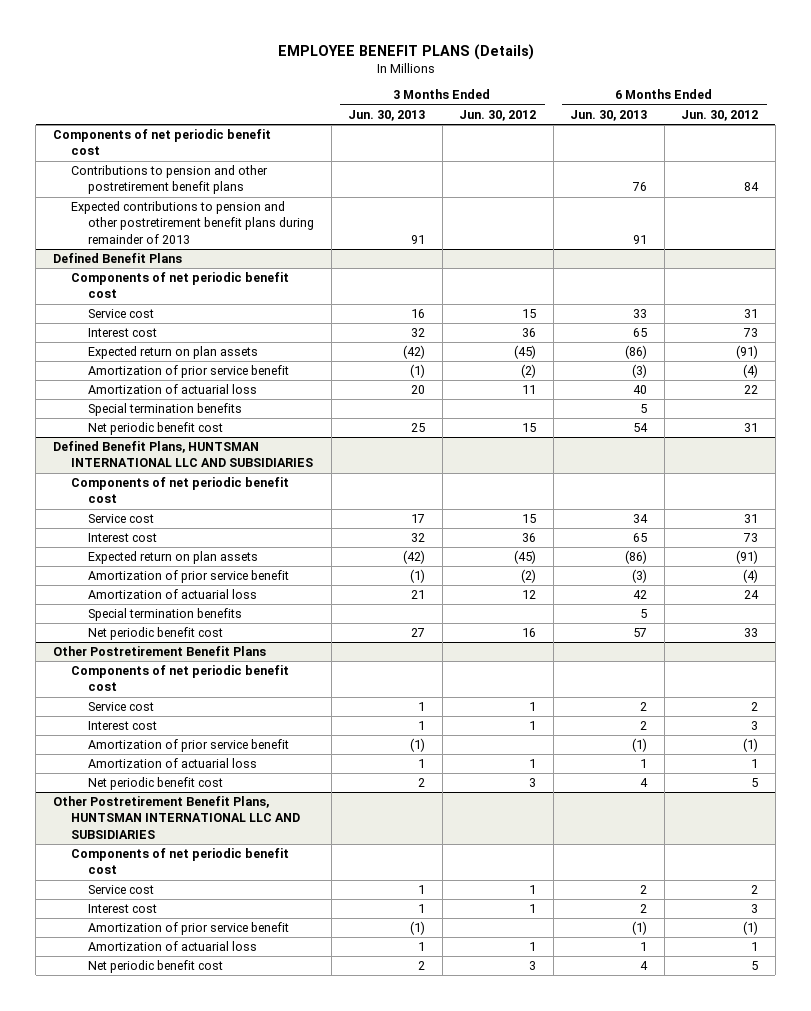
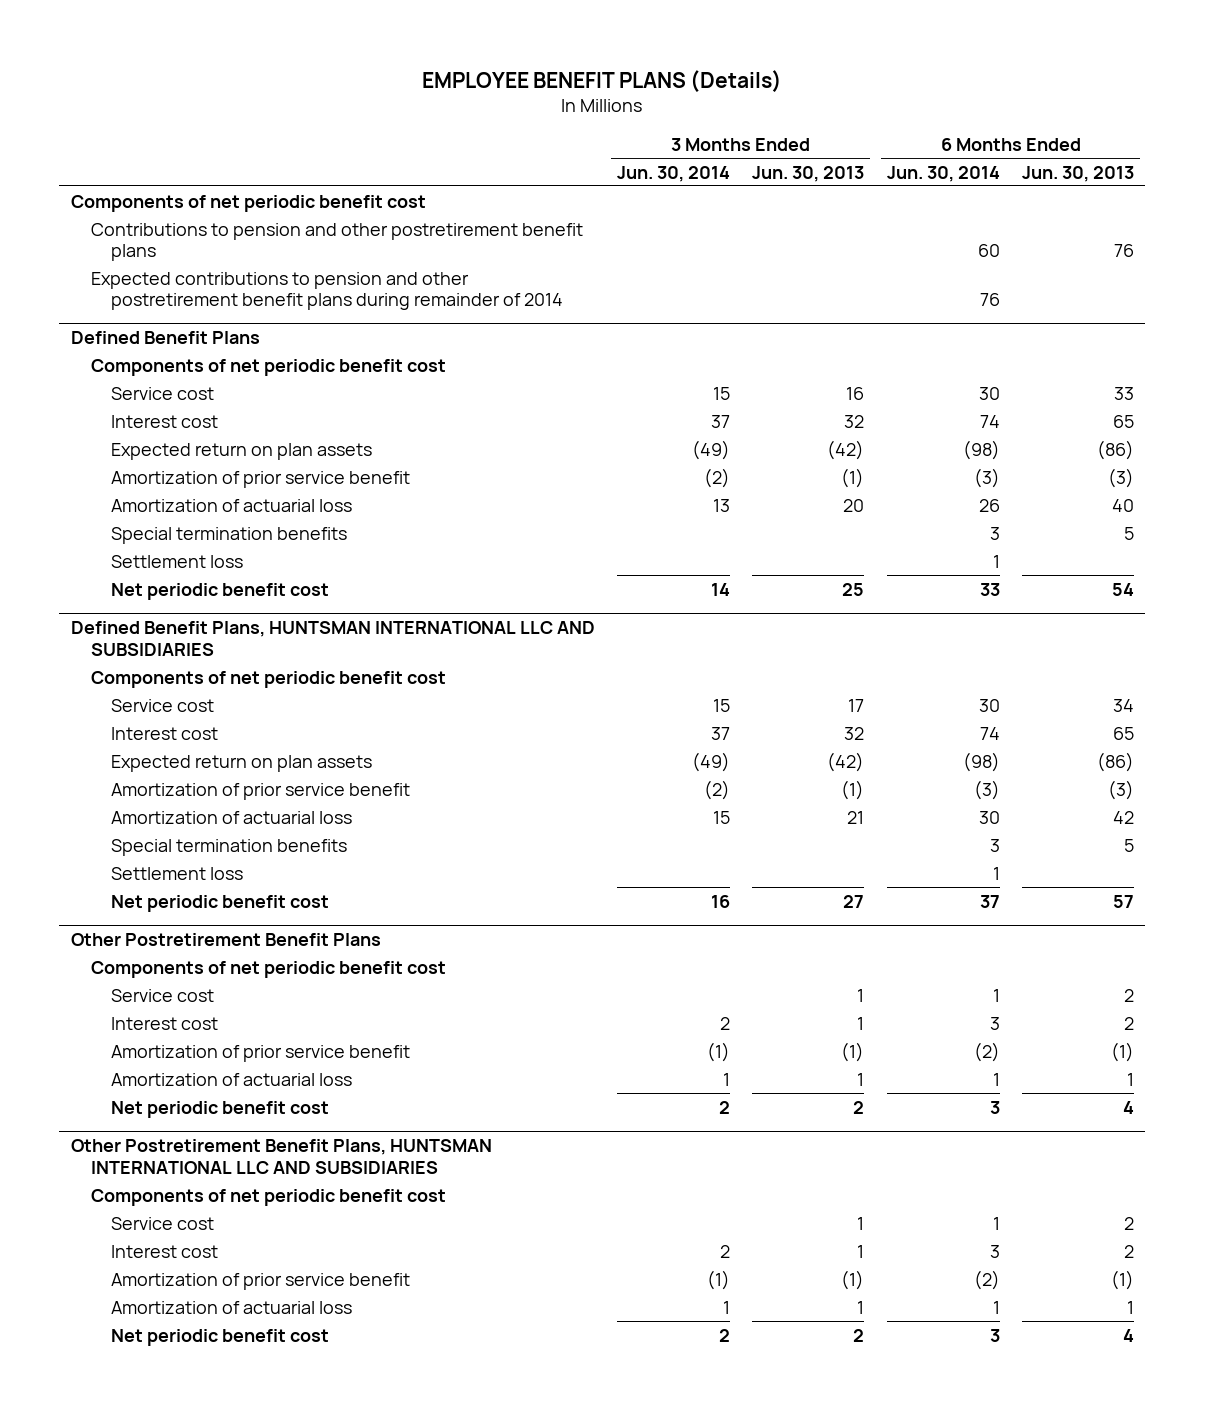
- | 3 Months Ended Jun. 30, 2013 | 3 Months Ended Jun. 30, 2012 | 6 Months Ended Jun. 30, 2013 | 6 Months Ended Jun. 30, 2012
+ | 3 Months Ended Jun. 30, 2014 | 3 Months Ended Jun. 30, 2013 | 6 Months Ended Jun. 30, 2014 | 6 Months Ended Jun. 30, 2013
- Expected contributions to pension and other postretirement benefit plans during remainder of 2013 | 91 | | 91 |
+ Expected contributions to pension and other postretirement benefit plans during remainder of 2014 | | | 76 |
@ Defined Benefit Plans
+ Settlement loss | | | 1 |
@ Defined Benefit Plans, HUNTSMAN INTERNATIONAL LLC AND SUBSIDIARIES
+ Settlement loss | | | 1 |

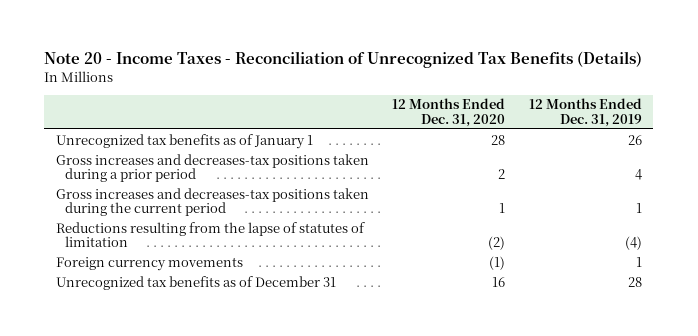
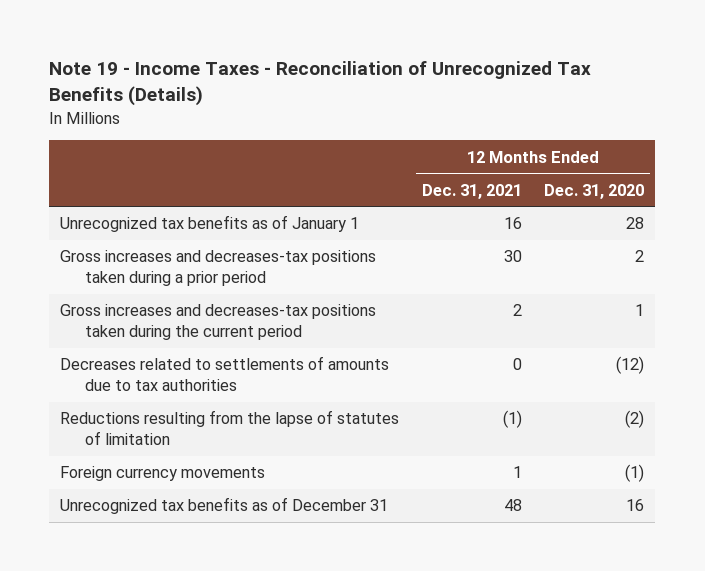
- Note 20 - Income Taxes - Reconciliation of Unrecognized Tax Benefits (Details)
+ Note 19 - Income Taxes - Reconciliation of Unrecognized Tax Benefits (Details)
- | 12 Months Ended Dec. 31, 2020 | 12 Months Ended Dec. 31, 2019
+ | 12 Months Ended Dec. 31, 2021 | 12 Months Ended Dec. 31, 2020
+ Decreases related to settlements of amounts due to tax authorities | 0 | (12)

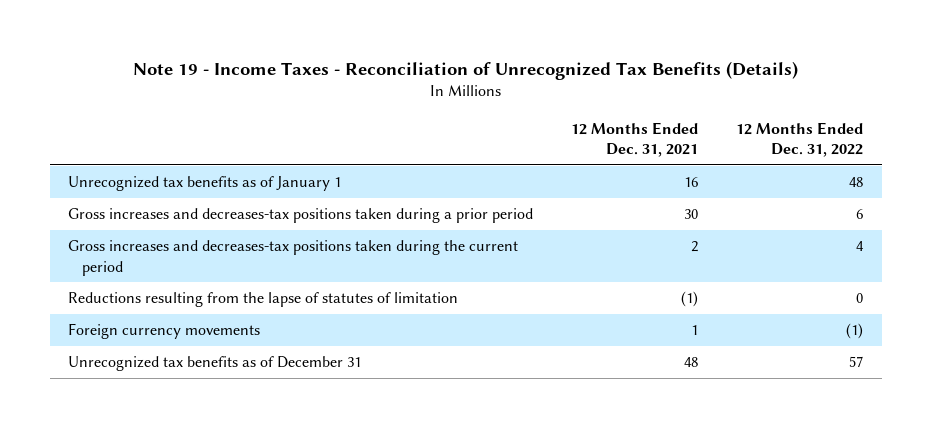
- | 12 Months Ended Dec. 31, 2021 | 12 Months Ended Dec. 31, 2020
+ | 12 Months Ended Dec. 31, 2021 | 12 Months Ended Dec. 31, 2022
- Decreases related to settlements of amounts due to tax authorities | 0 | (12)

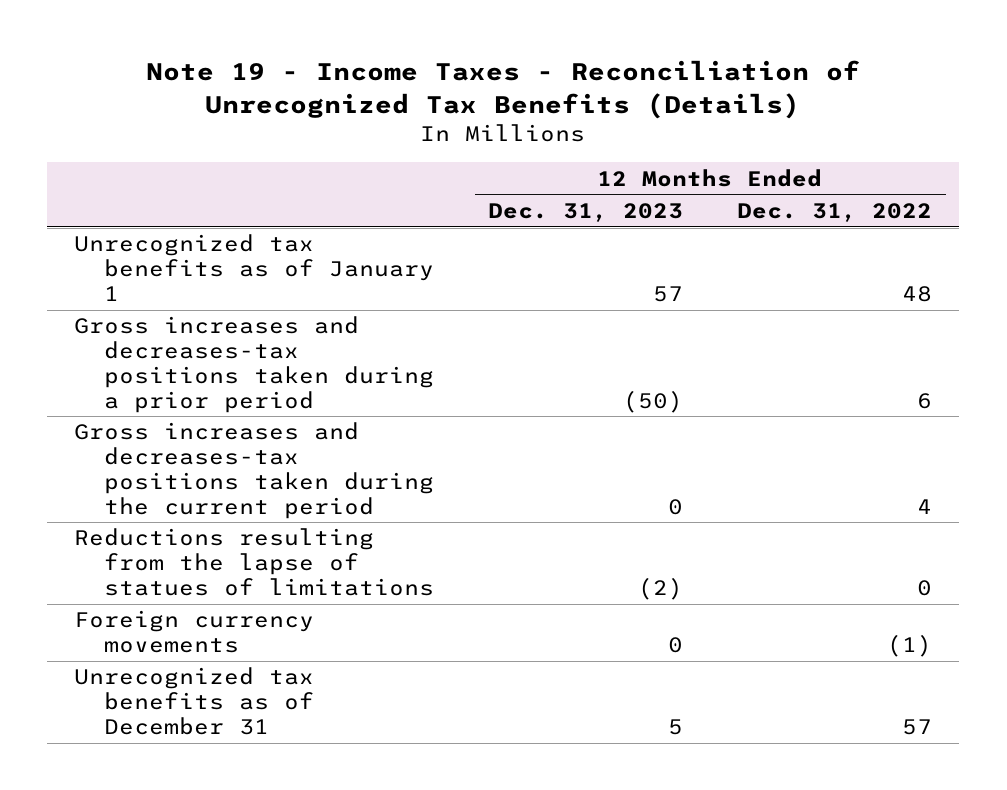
- | 12 Months Ended Dec. 31, 2021 | 12 Months Ended Dec. 31, 2022
+ | 12 Months Ended Dec. 31, 2023 | 12 Months Ended Dec. 31, 2022
- Reductions resulting from the lapse of statutes of limitation | (1) | 0
+ Reductions resulting from the lapse of statues of limitations | (2) | 0

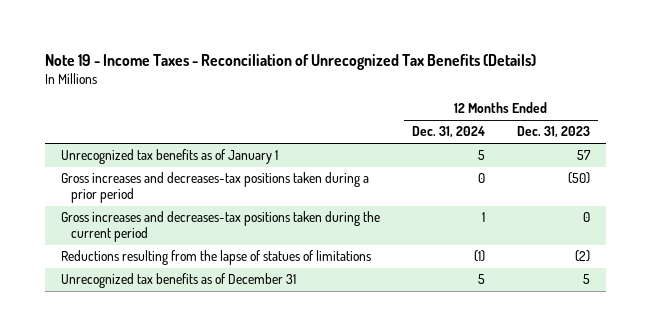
- | 12 Months Ended Dec. 31, 2023 | 12 Months Ended Dec. 31, 2022
+ | 12 Months Ended Dec. 31, 2024 | 12 Months Ended Dec. 31, 2023
- Foreign currency movements | 0 | (1)

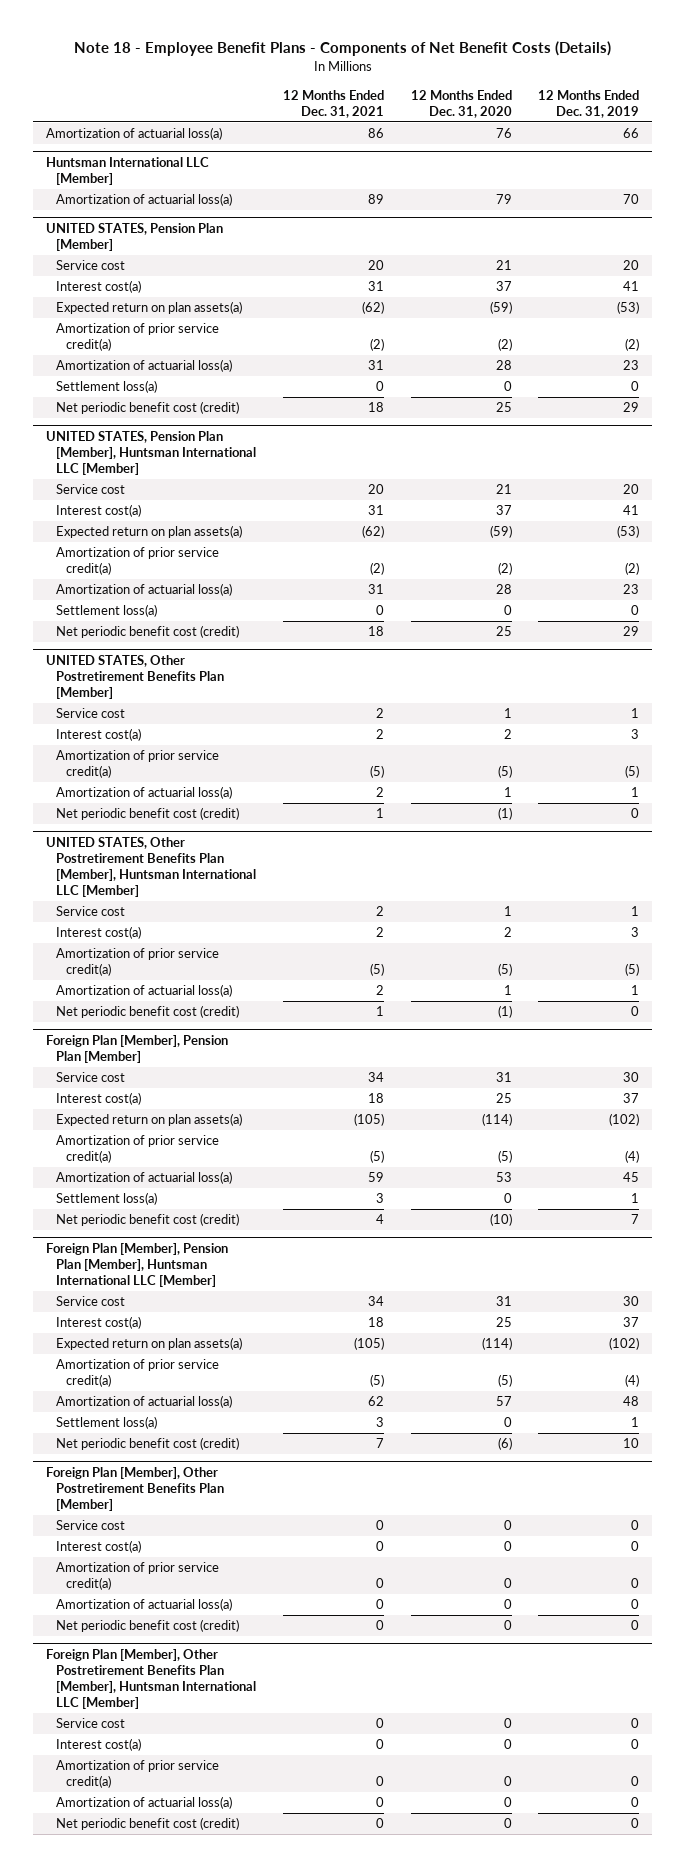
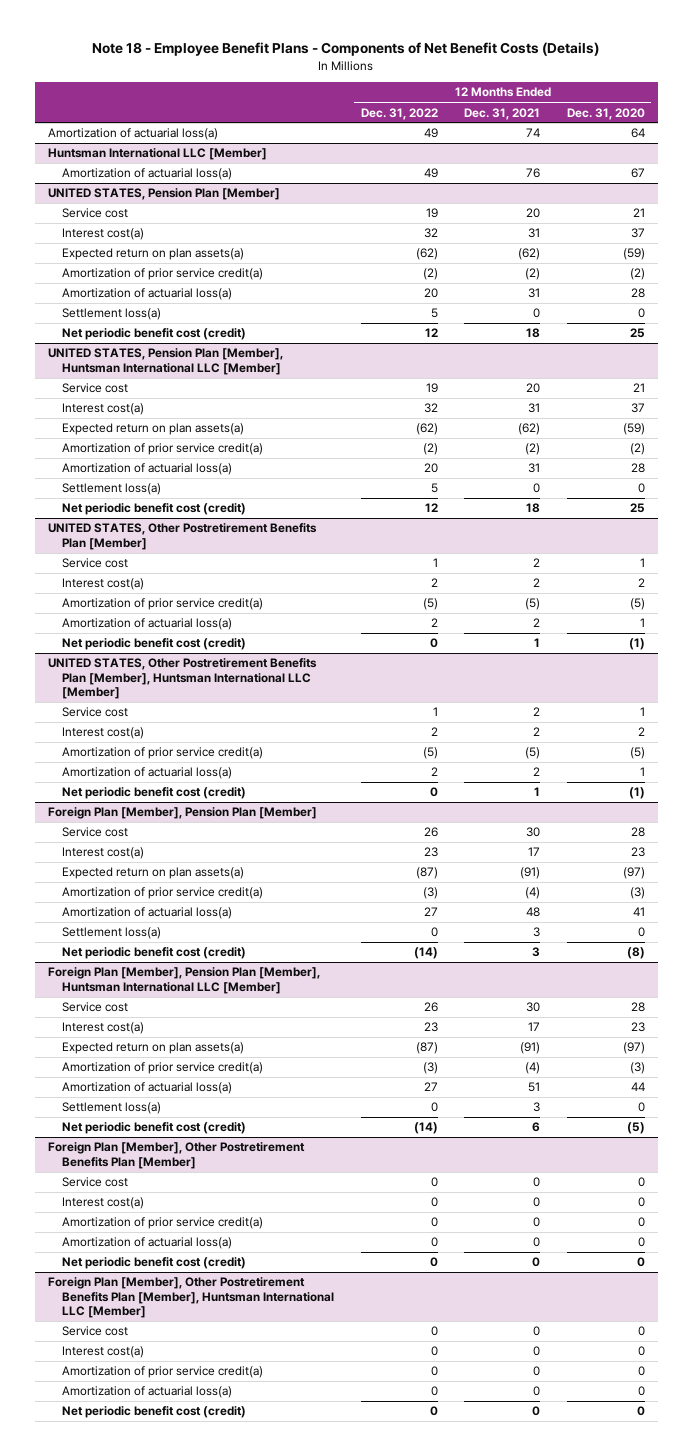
- | 12 Months Ended Dec. 31, 2021 | 12 Months Ended Dec. 31, 2020 | 12 Months Ended Dec. 31, 2019
+ | 12 Months Ended Dec. 31, 2022 | 12 Months Ended Dec. 31, 2021 | 12 Months Ended Dec. 31, 2020
- Amortization of actuarial loss(a) | 86 | 76 | 66
+ Amortization of actuarial loss(a) | 49 | 74 | 64
@ Huntsman International LLC [Member]
- Amortization of actuarial loss(a) | 89 | 79 | 70
+ Amortization of actuarial loss(a) | 49 | 76 | 67
@ Foreign Plan [Member], Pension Plan [Member]
- Service cost | 34 | 31 | 30
- Interest cost(a) | 18 | 25 | 37
- Expected return on plan assets(a) | (105) | (114) | (102)
- Amortization of prior service credit(a) | (5) | (5) | (4)
- Amortization of actuarial loss(a) | 59 | 53 | 45
+ Service cost | 26 | 30 | 28
+ Interest cost(a) | 23 | 17 | 23
+ Expected return on plan assets(a) | (87) | (91) | (97)
+ Amortization of prior service credit(a) | (3) | (4) | (3)
+ Amortization of actuarial loss(a) | 27 | 48 | 41
- Net periodic benefit cost (credit) | 4 | (10) | 7
+ Net periodic benefit cost (credit) | (14) | 3 | (8)
@ Foreign Plan [Member], Pension Plan [Member], Huntsman International LLC [Member]
- Service cost | 34 | 31 | 30
- Interest cost(a) | 18 | 25 | 37
- Expected return on plan assets(a) | (105) | (114) | (102)
- Amortization of prior service credit(a) | (5) | (5) | (4)
- Amortization of actuarial loss(a) | 62 | 57 | 48
+ Service cost | 26 | 30 | 28
+ Interest cost(a) | 23 | 17 | 23
+ Expected return on plan assets(a) | (87) | (91) | (97)
+ Amortization of prior service credit(a) | (3) | (4) | (3)
+ Amortization of actuarial loss(a) | 27 | 51 | 44
- Net periodic benefit cost (credit) | 7 | (6) | 10
+ Net periodic benefit cost (credit) | (14) | 6 | (5)

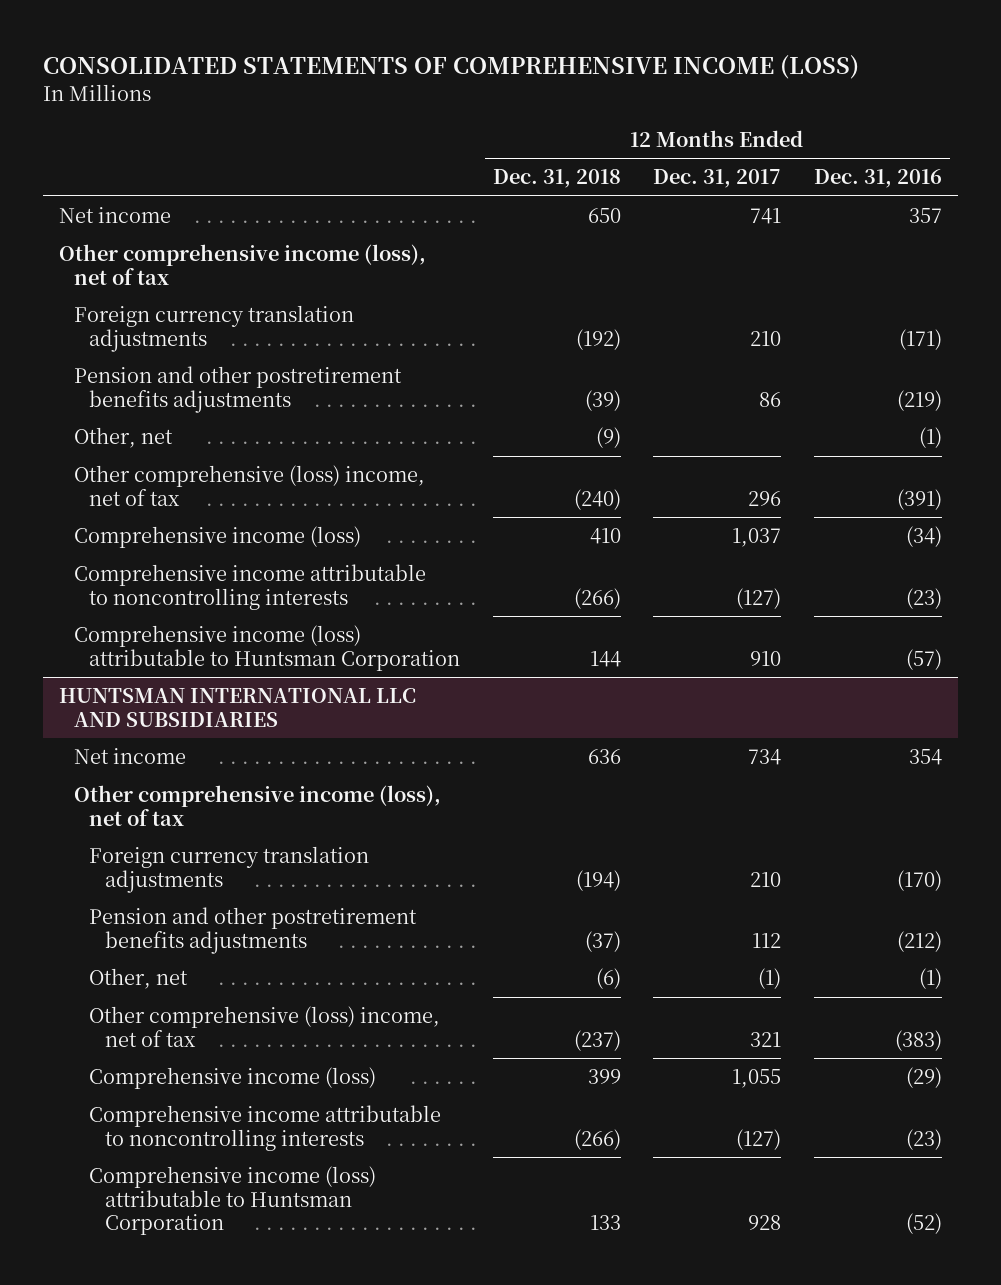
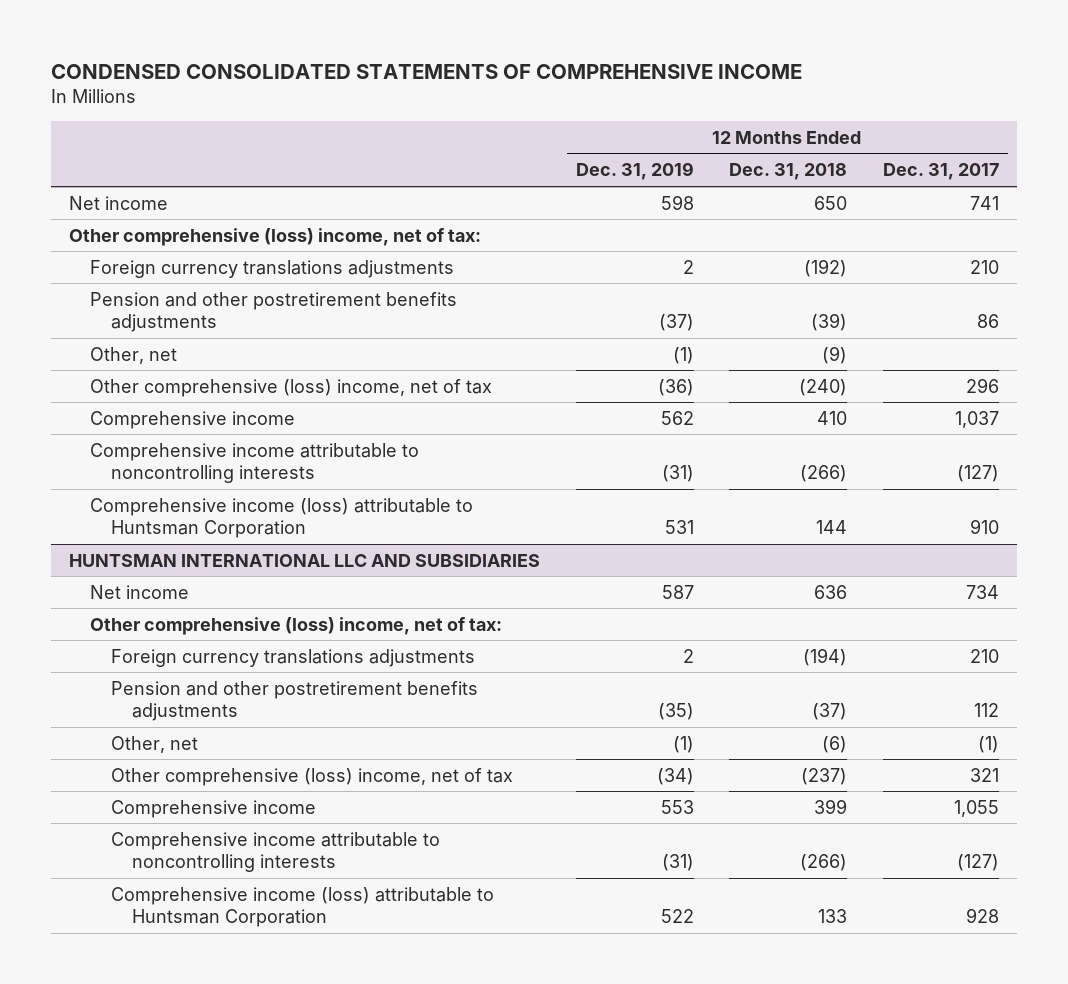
- CONSOLIDATED STATEMENTS OF COMPREHENSIVE INCOME (LOSS)
+ CONDENSED CONSOLIDATED STATEMENTS OF COMPREHENSIVE INCOME
- | 12 Months Ended Dec. 31, 2018 | 12 Months Ended Dec. 31, 2017 | 12 Months Ended Dec. 31, 2016
+ | 12 Months Ended Dec. 31, 2019 | 12 Months Ended Dec. 31, 2018 | 12 Months Ended Dec. 31, 2017
- Other comprehensive income (loss), net of tax
- Foreign currency translation adjustments | (192) | 210 | (171)
+ Other comprehensive (loss) income, net of tax:
+ Foreign currency translations adjustments | 2 | (192) | 210
- Comprehensive income (loss) | 410 | 1,037 | (34)
+ Comprehensive income | 562 | 410 | 1,037
@ HUNTSMAN INTERNATIONAL LLC AND SUBSIDIARIES
- Other comprehensive income (loss), net of tax
- Foreign currency translation adjustments | (194) | 210 | (170)
+ Other comprehensive (loss) income, net of tax:
+ Foreign currency translations adjustments | 2 | (194) | 210
- Comprehensive income (loss) | 399 | 1,055 | (29)
+ Comprehensive income | 553 | 399 | 1,055

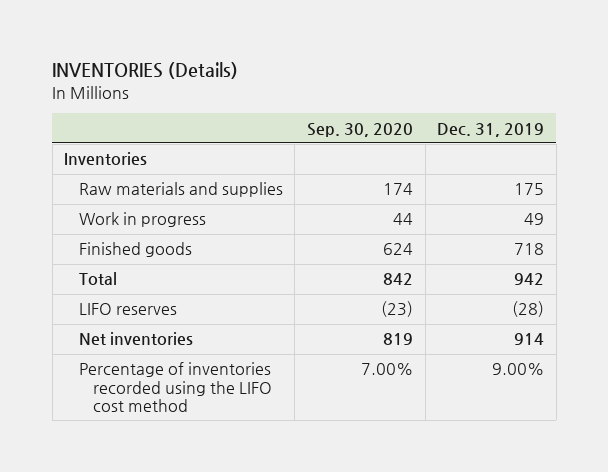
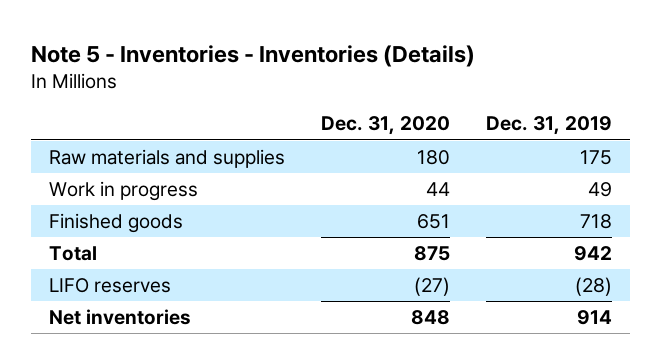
- INVENTORIES (Details)
+ Note 5 - Inventories - Inventories (Details)
- | Sep. 30, 2020 | Dec. 31, 2019
+ | Dec. 31, 2020 | Dec. 31, 2019
- Inventories
- Percentage of inventories recorded using the LIFO cost method | 7.00% | 9.00%

